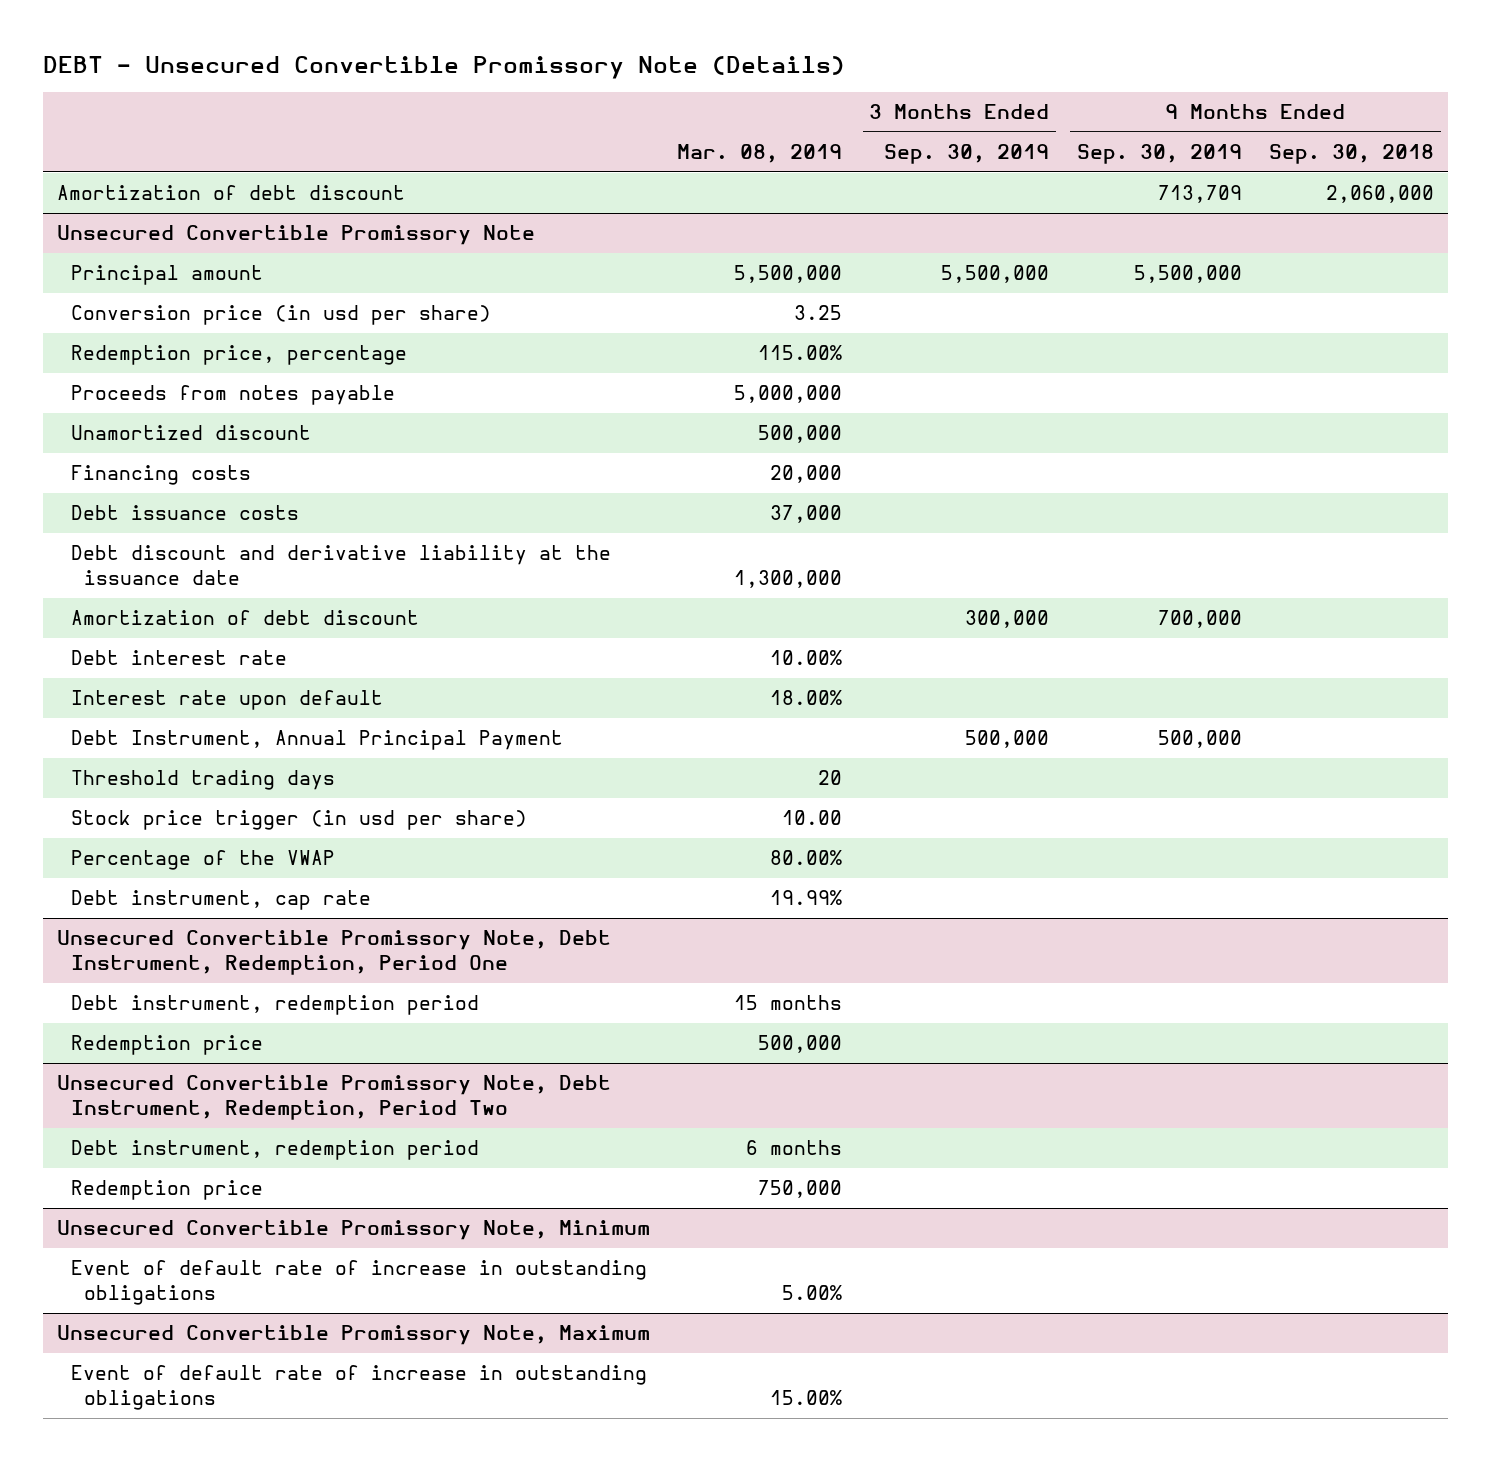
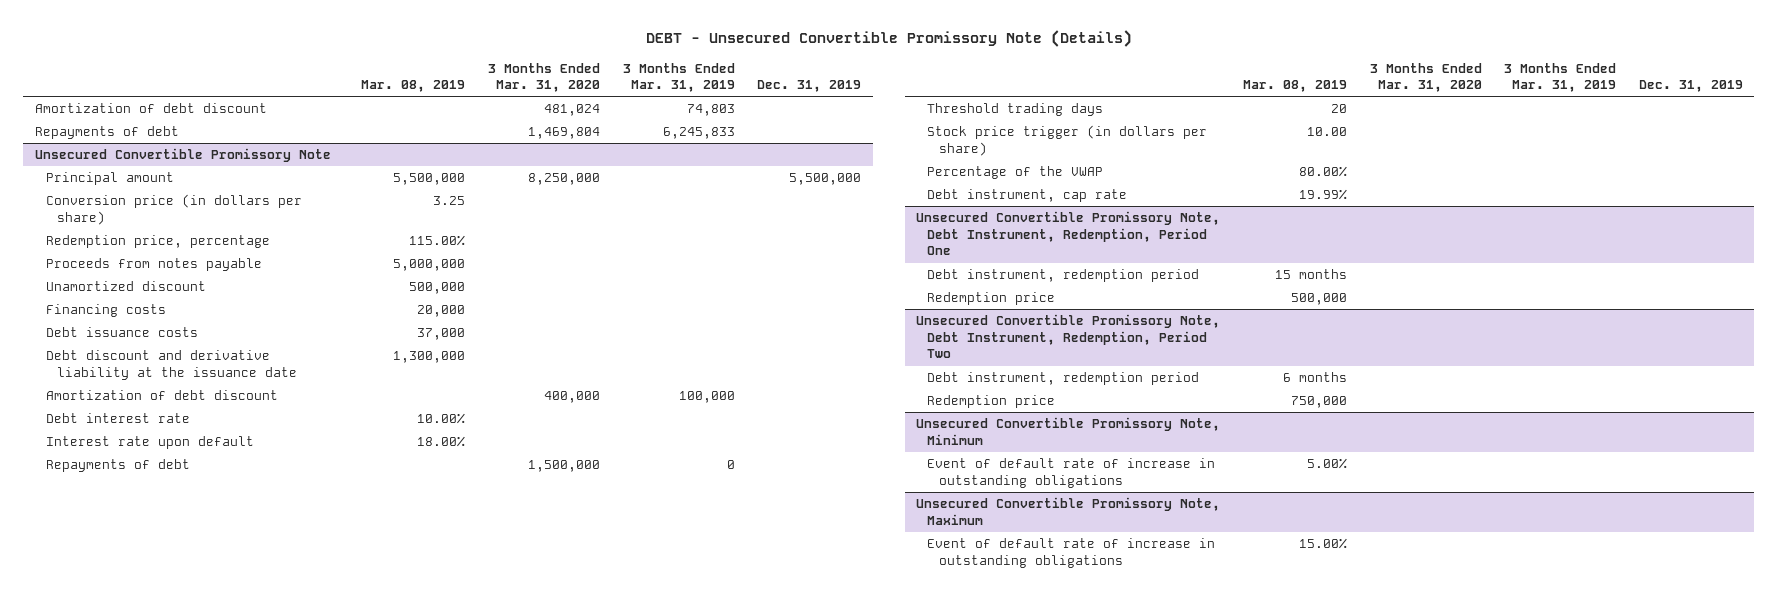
- | Mar. 08, 2019 | 3 Months Ended Sep. 30, 2019 | 9 Months Ended Sep. 30, 2019 | 9 Months Ended Sep. 30, 2018
+ | Mar. 08, 2019 | 3 Months Ended Mar. 31, 2020 | 3 Months Ended Mar. 31, 2019 | Dec. 31, 2019
+ Repayments of debt | | 1,469,804 | 6,245,833 |
@ Unsecured Convertible Promissory Note
- Conversion price (in usd per share) | 3.25 | | |
+ Conversion price (in dollars per share) | 3.25 | | |
- Debt Instrument, Annual Principal Payment | | 500,000 | 500,000 |
+ Repayments of debt | | 1,500,000 | 0 |
- Stock price trigger (in usd per share) | 10.00 | | |
+ Stock price trigger (in dollars per share) | 10.00 | | |

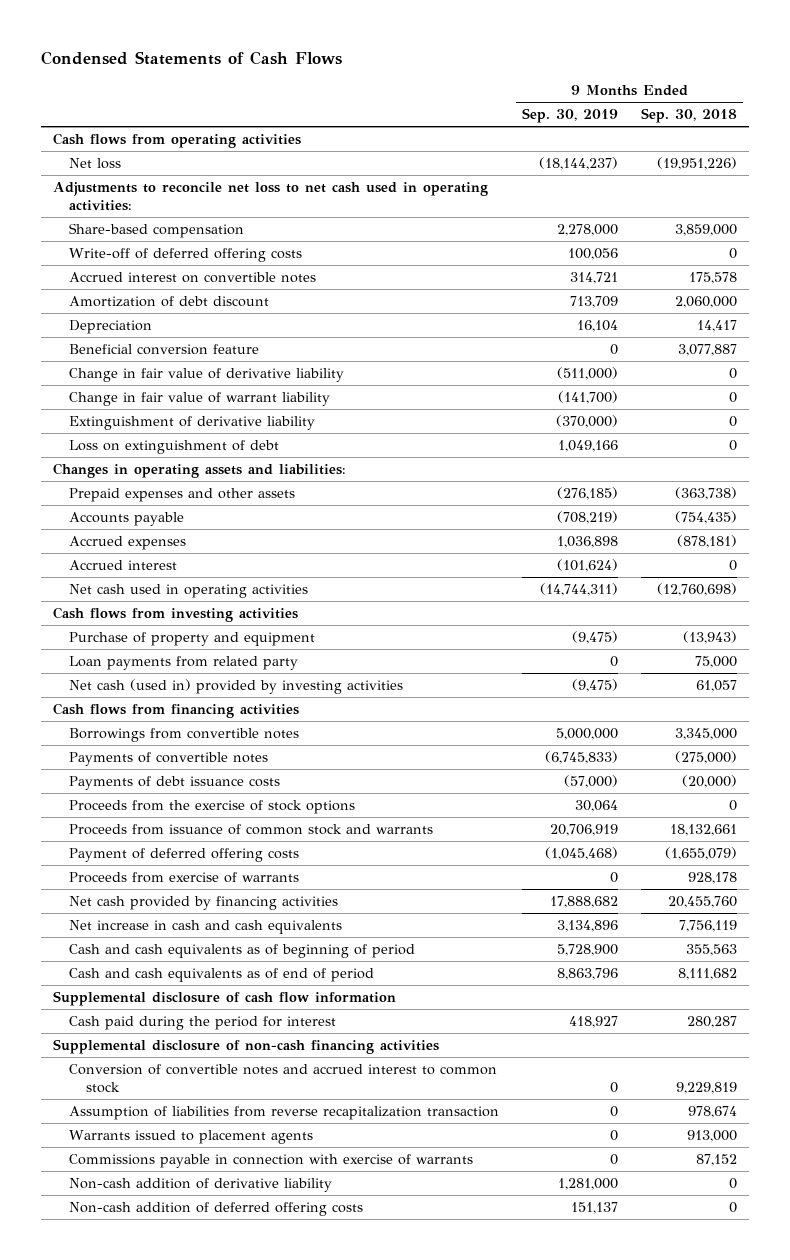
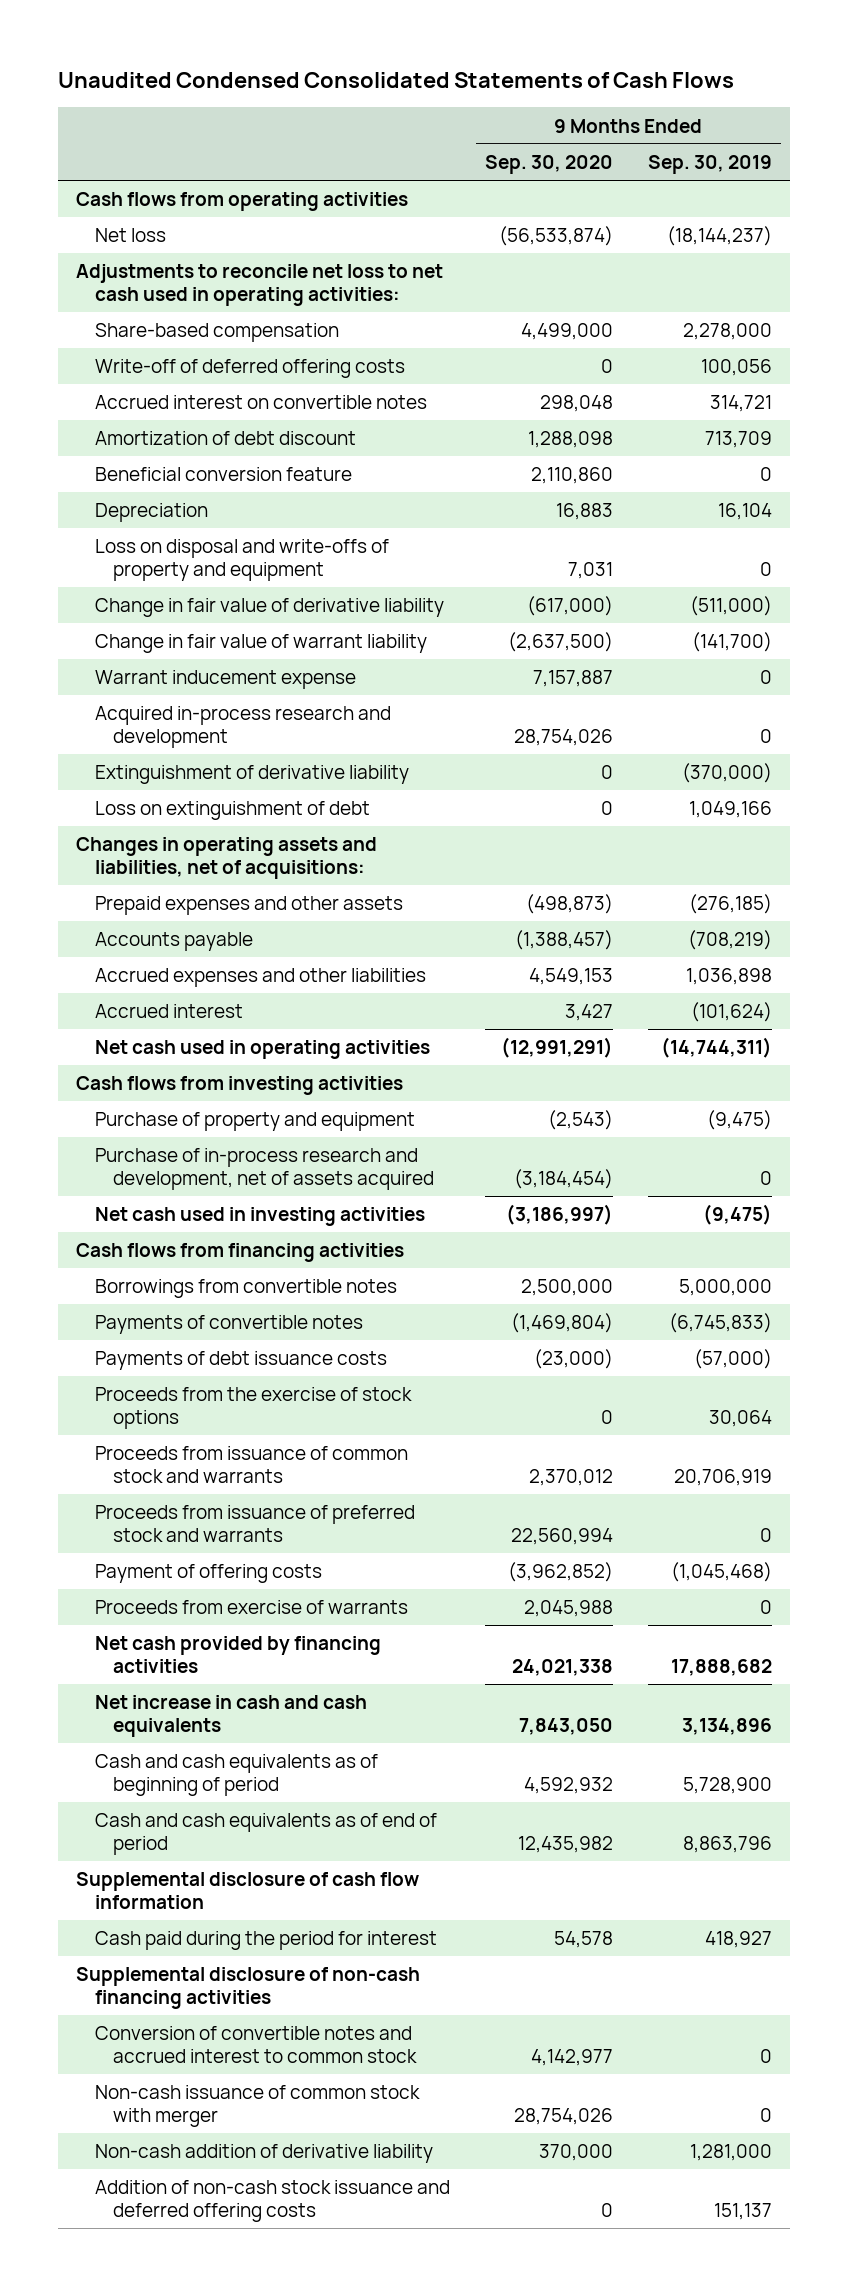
- Condensed Statements of Cash Flows
+ Unaudited Condensed Consolidated Statements of Cash Flows
- | 9 Months Ended Sep. 30, 2019 | 9 Months Ended Sep. 30, 2018
+ | 9 Months Ended Sep. 30, 2020 | 9 Months Ended Sep. 30, 2019
moved down: Depreciation | 16,883 | 16,104
+ Loss on disposal and write-offs of property and equipment | 7,031 | 0
+ Warrant inducement expense | 7,157,887 | 0
+ Acquired in-process research and development | 28,754,026 | 0
- Changes in operating assets and liabilities:
+ Changes in operating assets and liabilities, net of acquisitions:
- Accrued expenses | 1,036,898 | (878,181)
+ Accrued expenses and other liabilities | 4,549,153 | 1,036,898
- Loan payments from related party | 0 | 75,000
- Net cash (used in) provided by investing activities | (9,475) | 61,057
+ Purchase of in-process research and development, net of assets acquired | (3,184,454) | 0
+ Net cash used in investing activities | (3,186,997) | (9,475)
- Payment of deferred offering costs | (1,045,468) | (1,655,079)
+ Proceeds from issuance of preferred stock and warrants | 22,560,994 | 0
+ Payment of offering costs | (3,962,852) | (1,045,468)
- Assumption of liabilities from reverse recapitalization transaction | 0 | 978,674
- Warrants issued to placement agents | 0 | 913,000
- Commissions payable in connection with exercise of warrants | 0 | 87,152
+ Non-cash issuance of common stock with merger | 28,754,026 | 0
- Non-cash addition of deferred offering costs | 151,137 | 0
+ Addition of non-cash stock issuance and deferred offering costs | 0 | 151,137

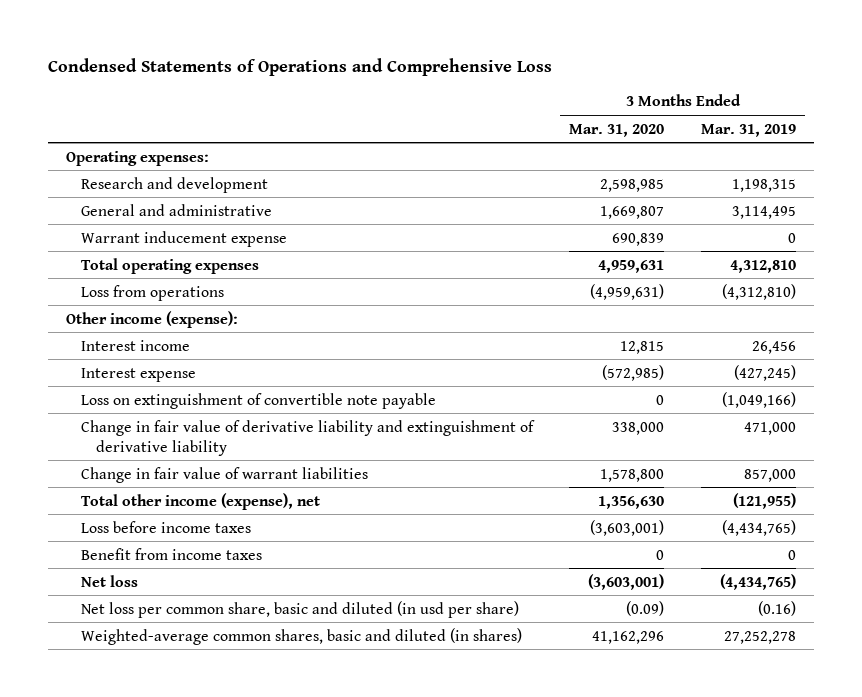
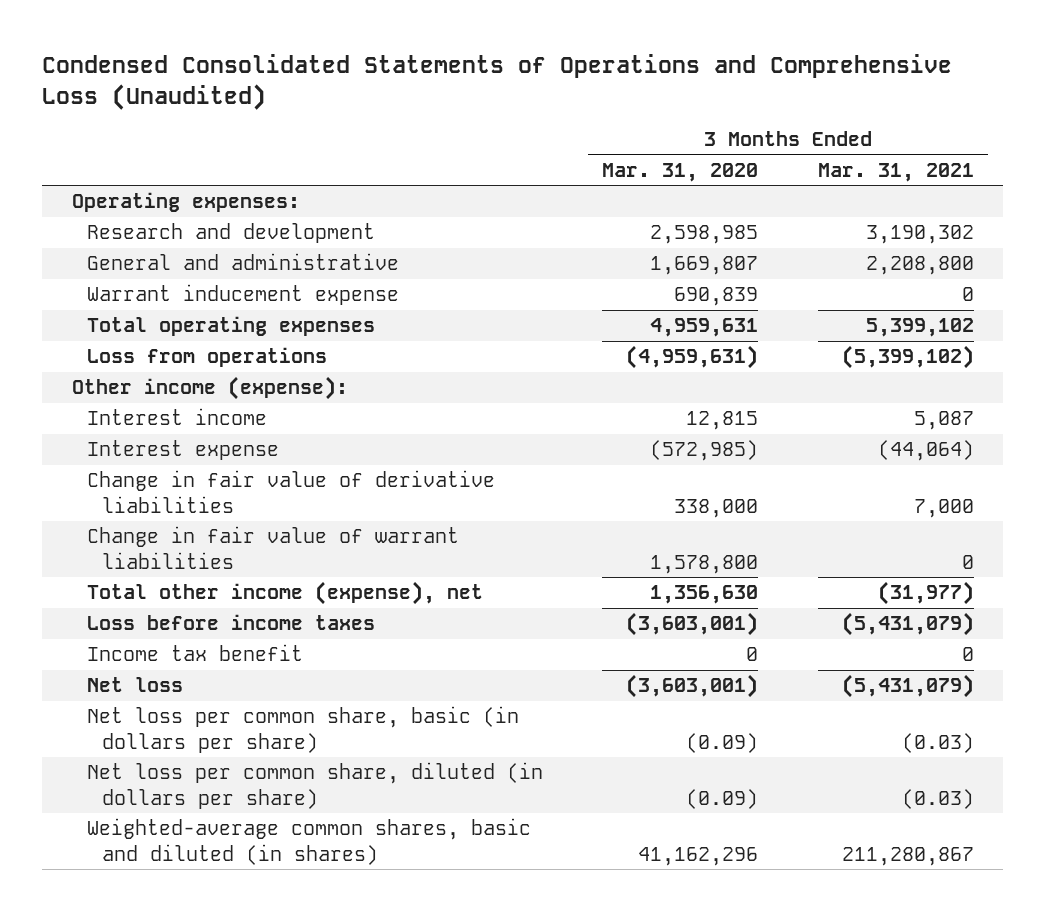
- Condensed Statements of Operations and Comprehensive Loss
+ Condensed Consolidated Statements of Operations and Comprehensive Loss (Unaudited)
- | 3 Months Ended Mar. 31, 2020 | 3 Months Ended Mar. 31, 2019
+ | 3 Months Ended Mar. 31, 2020 | 3 Months Ended Mar. 31, 2021
- Loss on extinguishment of convertible note payable | 0 | (1,049,166)
- Change in fair value of derivative liability and extinguishment of derivative liability | 338,000 | 471,000
+ Change in fair value of derivative liabilities | 338,000 | 7,000
- Benefit from income taxes | 0 | 0
+ Income tax benefit | 0 | 0
- Net loss per common share, basic and diluted (in usd per share) | (0.09) | (0.16)
+ Net loss per common share, basic (in dollars per share) | (0.09) | (0.03)
+ Net loss per common share, diluted (in dollars per share) | (0.09) | (0.03)

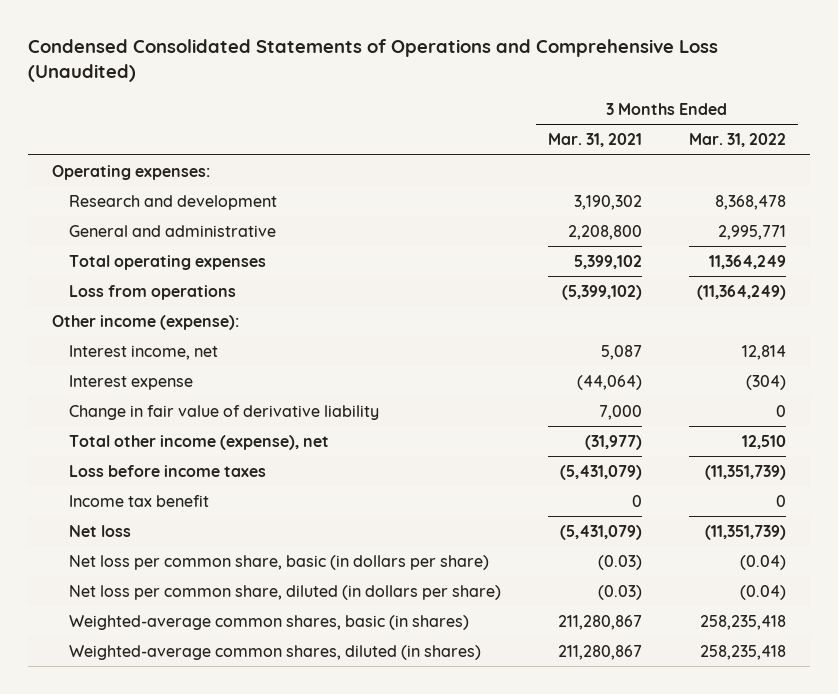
- | 3 Months Ended Mar. 31, 2020 | 3 Months Ended Mar. 31, 2021
+ | 3 Months Ended Mar. 31, 2021 | 3 Months Ended Mar. 31, 2022
- Warrant inducement expense | 690,839 | 0
- Interest income | 12,815 | 5,087
+ Interest income, net | 5,087 | 12,814
- Change in fair value of derivative liabilities | 338,000 | 7,000
- Change in fair value of warrant liabilities | 1,578,800 | 0
+ Change in fair value of derivative liability | 7,000 | 0
- Weighted-average common shares, basic and diluted (in shares) | 41,162,296 | 211,280,867
+ Weighted-average common shares, basic (in shares) | 211,280,867 | 258,235,418
+ Weighted-average common shares, diluted (in shares) | 211,280,867 | 258,235,418

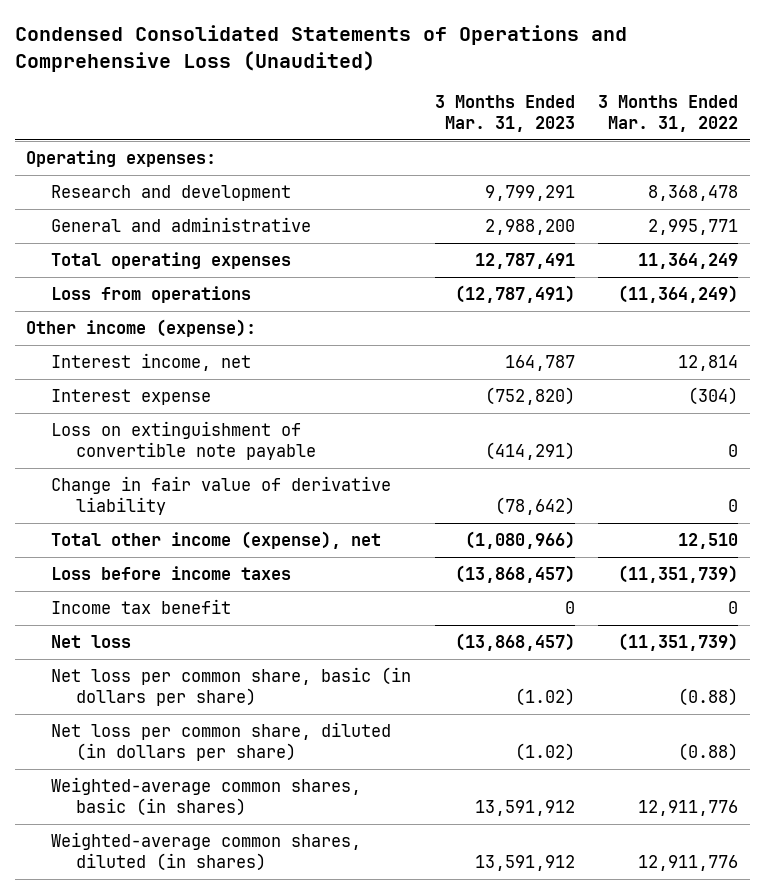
- | 3 Months Ended Mar. 31, 2021 | 3 Months Ended Mar. 31, 2022
+ | 3 Months Ended Mar. 31, 2023 | 3 Months Ended Mar. 31, 2022
+ Loss on extinguishment of convertible note payable | (414,291) | 0
- Net loss per common share, basic (in dollars per share) | (0.03) | (0.04)
- Net loss per common share, diluted (in dollars per share) | (0.03) | (0.04)
- Weighted-average common shares, basic (in shares) | 211,280,867 | 258,235,418
- Weighted-average common shares, diluted (in shares) | 211,280,867 | 258,235,418
+ Net loss per common share, basic (in dollars per share) | (1.02) | (0.88)
+ Net loss per common share, diluted (in dollars per share) | (1.02) | (0.88)
+ Weighted-average common shares, basic (in shares) | 13,591,912 | 12,911,776
+ Weighted-average common shares, diluted (in shares) | 13,591,912 | 12,911,776

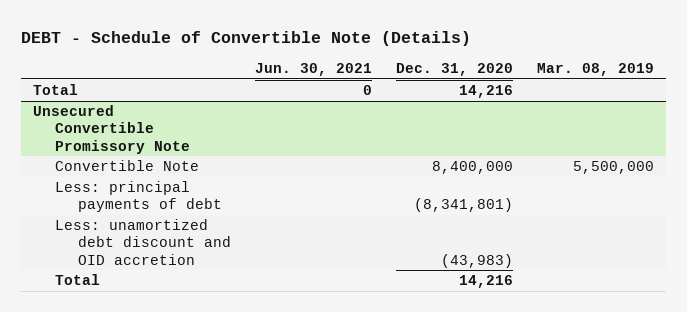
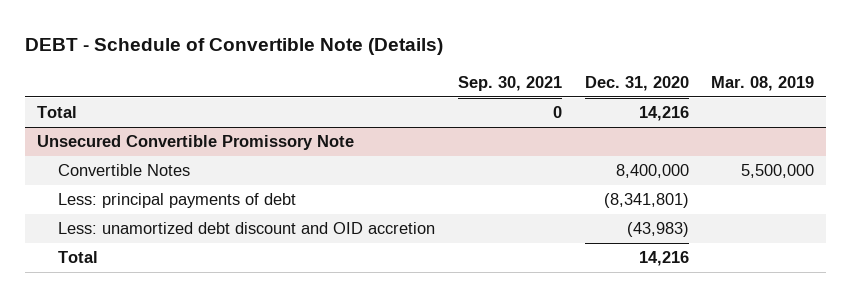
- | Jun. 30, 2021 | Dec. 31, 2020 | Mar. 08, 2019
+ | Sep. 30, 2021 | Dec. 31, 2020 | Mar. 08, 2019
@ Unsecured Convertible Promissory Note
- Convertible Note | | 8,400,000 | 5,500,000
+ Convertible Notes | | 8,400,000 | 5,500,000

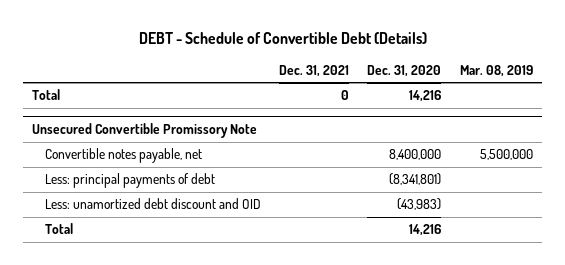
- DEBT - Schedule of Convertible Note (Details)
+ DEBT - Schedule of Convertible Debt (Details)
- | Sep. 30, 2021 | Dec. 31, 2020 | Mar. 08, 2019
+ | Dec. 31, 2021 | Dec. 31, 2020 | Mar. 08, 2019
@ Unsecured Convertible Promissory Note
- Convertible Notes | | 8,400,000 | 5,500,000
+ Convertible notes payable, net | | 8,400,000 | 5,500,000
- Less: unamortized debt discount and OID accretion | | (43,983) |
+ Less: unamortized debt discount and OID | | (43,983) |

